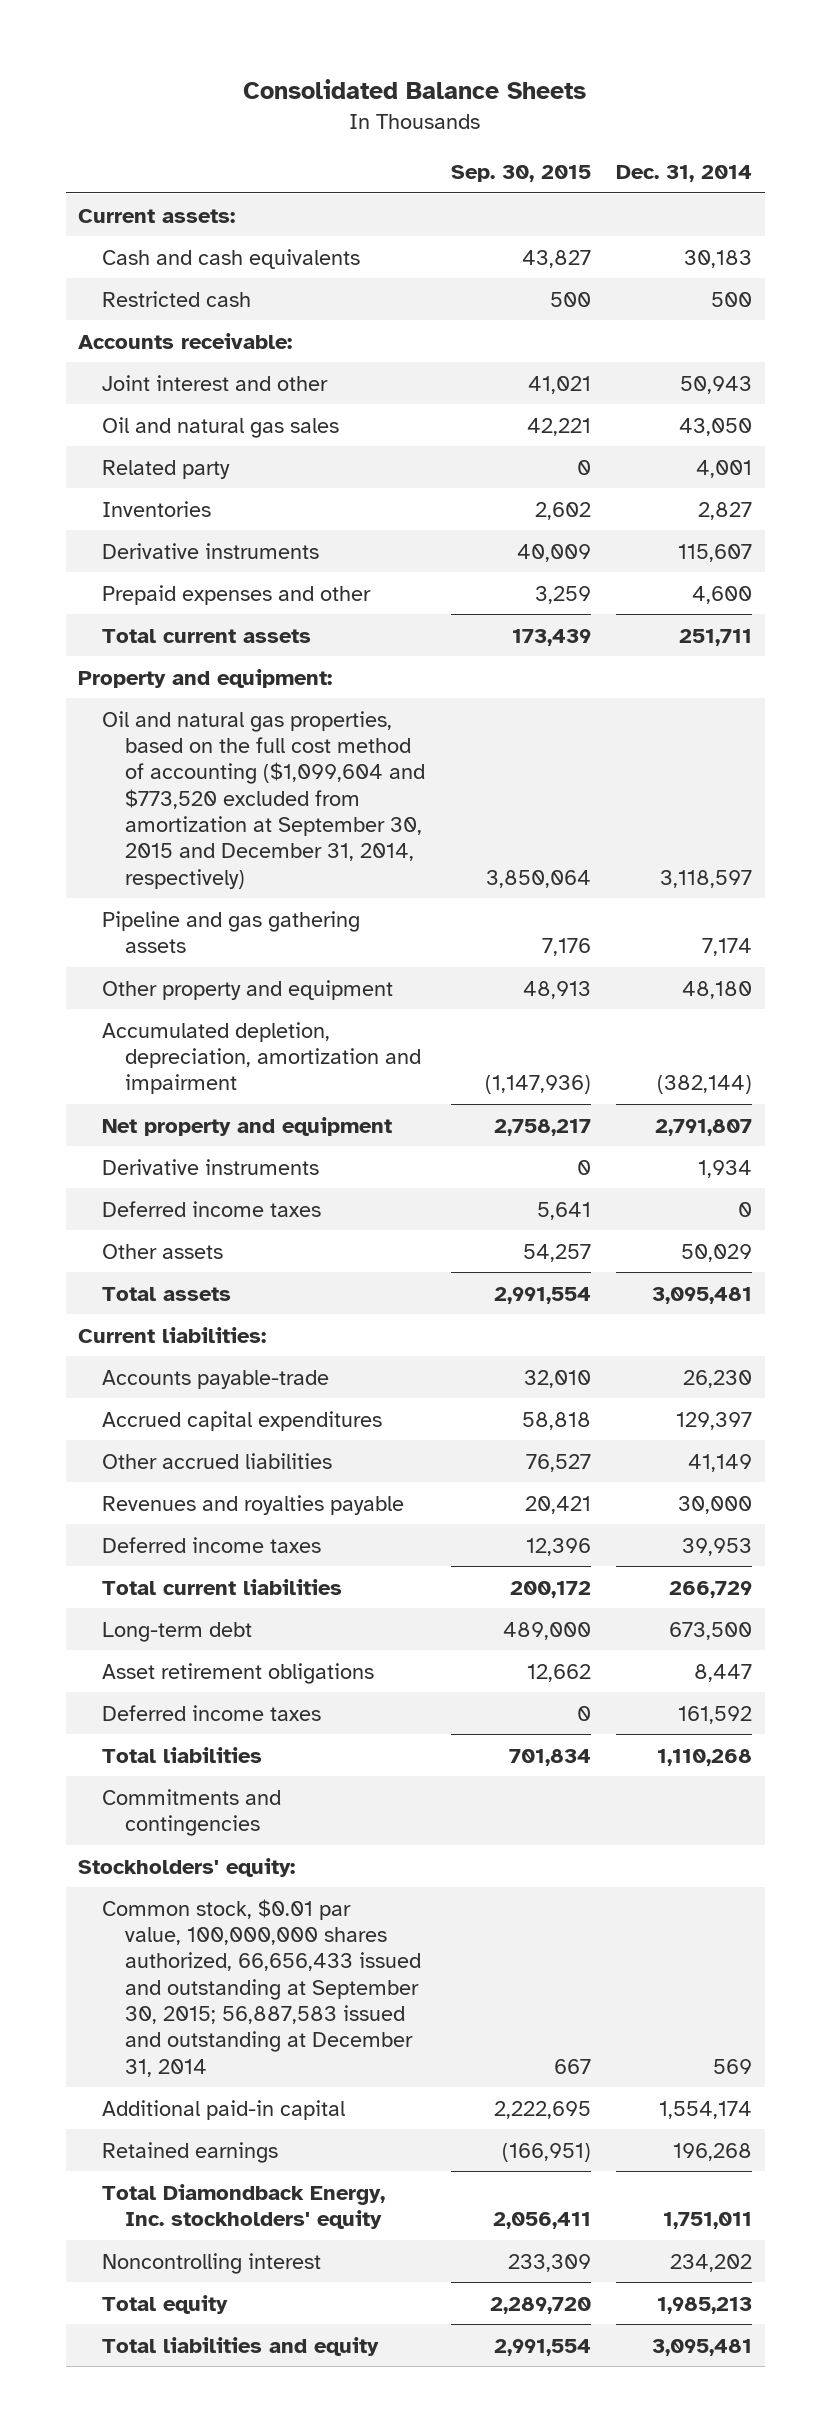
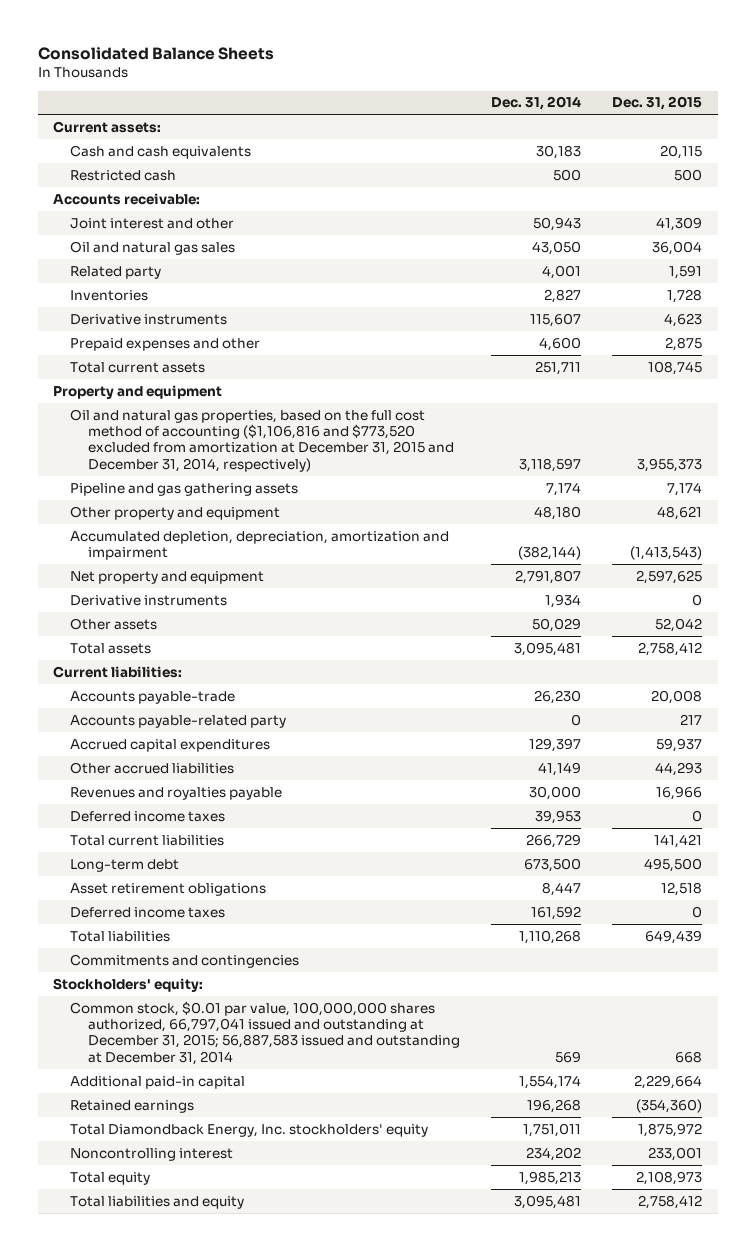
- | Sep. 30, 2015 | Dec. 31, 2014
+ | Dec. 31, 2014 | Dec. 31, 2015
- Property and equipment:
- Oil and natural gas properties, based on the full cost method of accounting ($1,099,604 and $773,520 excluded from amortization at September 30, 2015 and December 31, 2014, respectively) | 3,850,064 | 3,118,597
+ Property and equipment
+ Oil and natural gas properties, based on the full cost method of accounting ($1,106,816 and $773,520 excluded from amortization at December 31, 2015 and December 31, 2014, respectively) | 3,118,597 | 3,955,373
- Deferred income taxes | 5,641 | 0
+ Accounts payable-related party | 0 | 217
- Common stock, $0.01 par value, 100,000,000 shares authorized, 66,656,433 issued and outstanding at September 30, 2015; 56,887,583 issued and outstanding at December 31, 2014 | 667 | 569
+ Common stock, $0.01 par value, 100,000,000 shares authorized, 66,797,041 issued and outstanding at December 31, 2015; 56,887,583 issued and outstanding at December 31, 2014 | 569 | 668

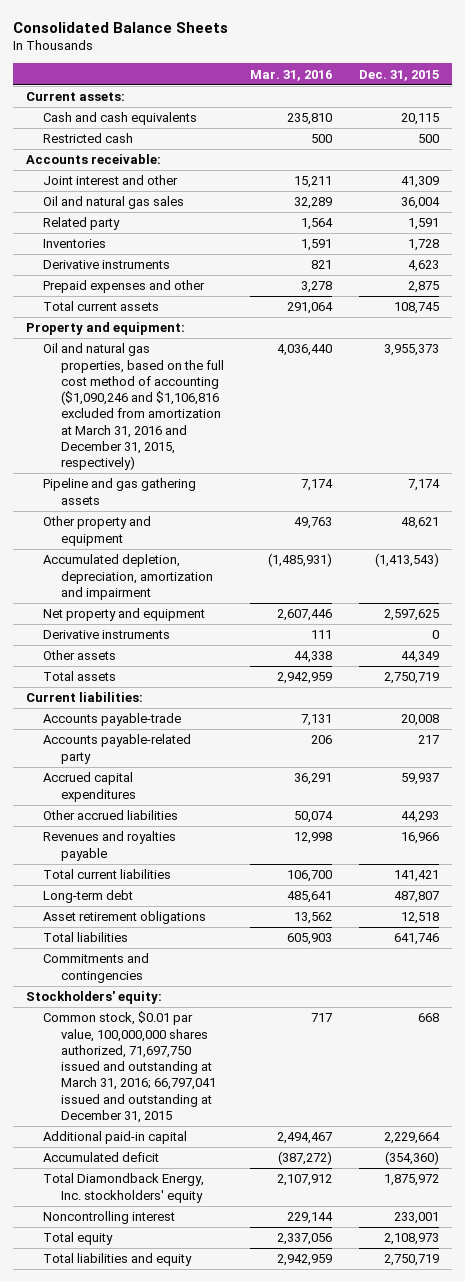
- | Dec. 31, 2014 | Dec. 31, 2015
+ | Mar. 31, 2016 | Dec. 31, 2015
- Property and equipment
- Oil and natural gas properties, based on the full cost method of accounting ($1,106,816 and $773,520 excluded from amortization at December 31, 2015 and December 31, 2014, respectively) | 3,118,597 | 3,955,373
+ Property and equipment:
+ Oil and natural gas properties, based on the full cost method of accounting ($1,090,246 and $1,106,816 excluded from amortization at March 31, 2016 and December 31, 2015, respectively) | 4,036,440 | 3,955,373
- Other assets | 50,029 | 52,042
- Total assets | 3,095,481 | 2,758,412
+ Other assets | 44,338 | 44,349
+ Total assets | 2,942,959 | 2,750,719
- Deferred income taxes | 39,953 | 0
- Long-term debt | 673,500 | 495,500
+ Long-term debt | 485,641 | 487,807
- Deferred income taxes | 161,592 | 0
- Total liabilities | 1,110,268 | 649,439
+ Total liabilities | 605,903 | 641,746
- Common stock, $0.01 par value, 100,000,000 shares authorized, 66,797,041 issued and outstanding at December 31, 2015; 56,887,583 issued and outstanding at December 31, 2014 | 569 | 668
+ Common stock, $0.01 par value, 100,000,000 shares authorized, 71,697,750 issued and outstanding at March 31, 2016; 66,797,041 issued and outstanding at December 31, 2015 | 717 | 668
- Retained earnings | 196,268 | (354,360)
+ Accumulated deficit | (387,272) | (354,360)
- Total liabilities and equity | 3,095,481 | 2,758,412
+ Total liabilities and equity | 2,942,959 | 2,750,719

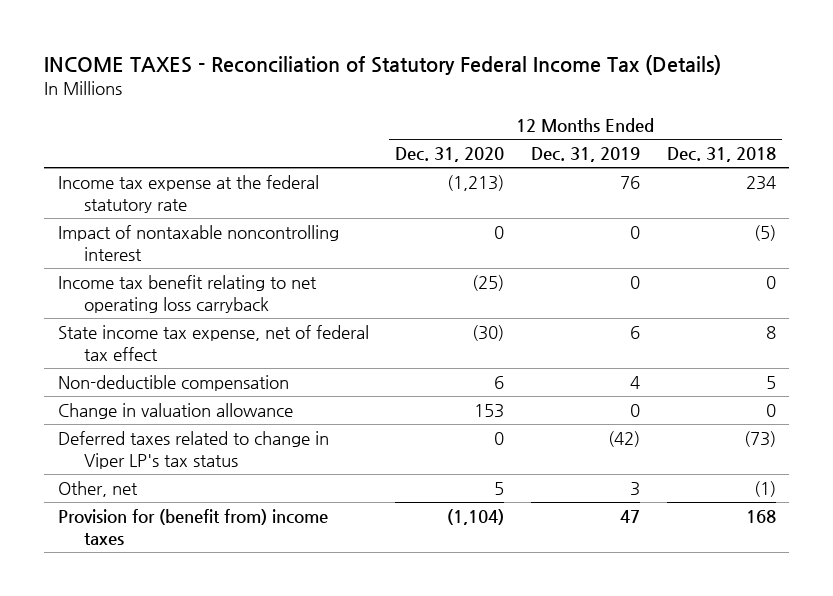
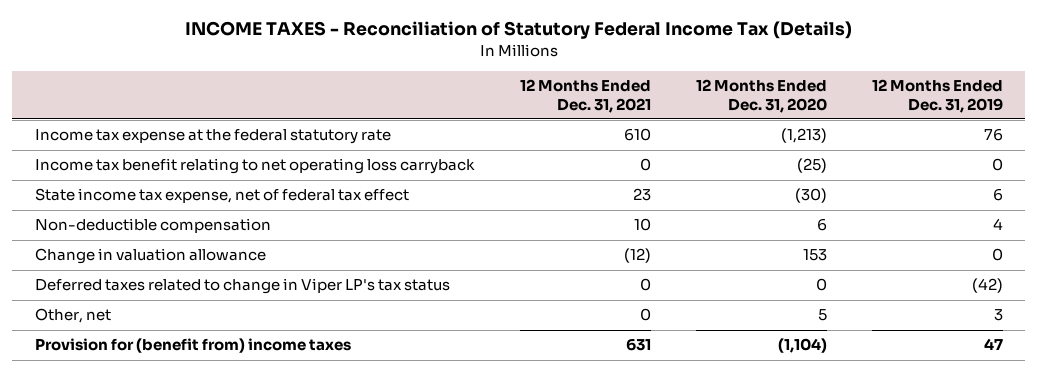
- | 12 Months Ended Dec. 31, 2020 | 12 Months Ended Dec. 31, 2019 | 12 Months Ended Dec. 31, 2018
+ | 12 Months Ended Dec. 31, 2021 | 12 Months Ended Dec. 31, 2020 | 12 Months Ended Dec. 31, 2019
- Impact of nontaxable noncontrolling interest | 0 | 0 | (5)

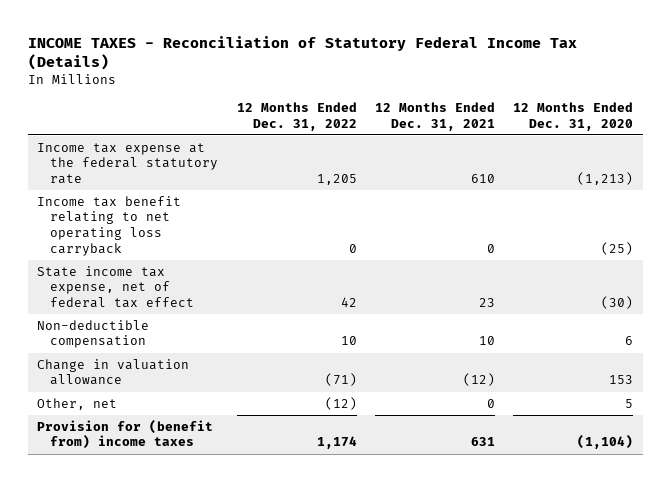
- | 12 Months Ended Dec. 31, 2021 | 12 Months Ended Dec. 31, 2020 | 12 Months Ended Dec. 31, 2019
+ | 12 Months Ended Dec. 31, 2022 | 12 Months Ended Dec. 31, 2021 | 12 Months Ended Dec. 31, 2020
- Deferred taxes related to change in Viper LP's tax status | 0 | 0 | (42)

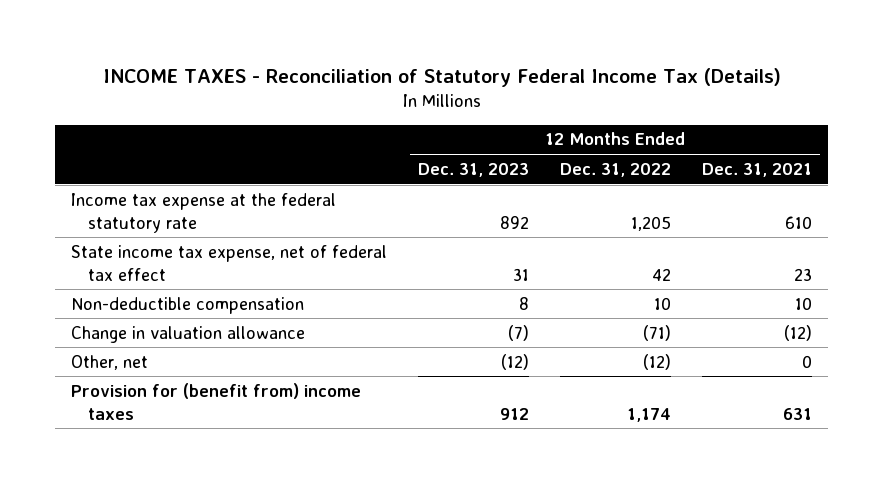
- | 12 Months Ended Dec. 31, 2022 | 12 Months Ended Dec. 31, 2021 | 12 Months Ended Dec. 31, 2020
+ | 12 Months Ended Dec. 31, 2023 | 12 Months Ended Dec. 31, 2022 | 12 Months Ended Dec. 31, 2021
- Income tax benefit relating to net operating loss carryback | 0 | 0 | (25)

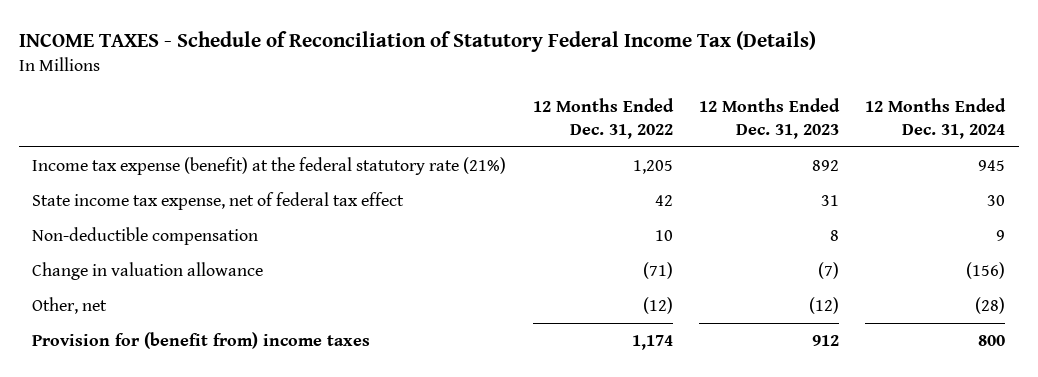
- INCOME TAXES - Reconciliation of Statutory Federal Income Tax (Details)
+ INCOME TAXES - Schedule of Reconciliation of Statutory Federal Income Tax (Details)
- | 12 Months Ended Dec. 31, 2023 | 12 Months Ended Dec. 31, 2022 | 12 Months Ended Dec. 31, 2021
+ | 12 Months Ended Dec. 31, 2022 | 12 Months Ended Dec. 31, 2023 | 12 Months Ended Dec. 31, 2024
- Income tax expense at the federal statutory rate | 892 | 1,205 | 610
+ Income tax expense (benefit) at the federal statutory rate (21%) | 1,205 | 892 | 945

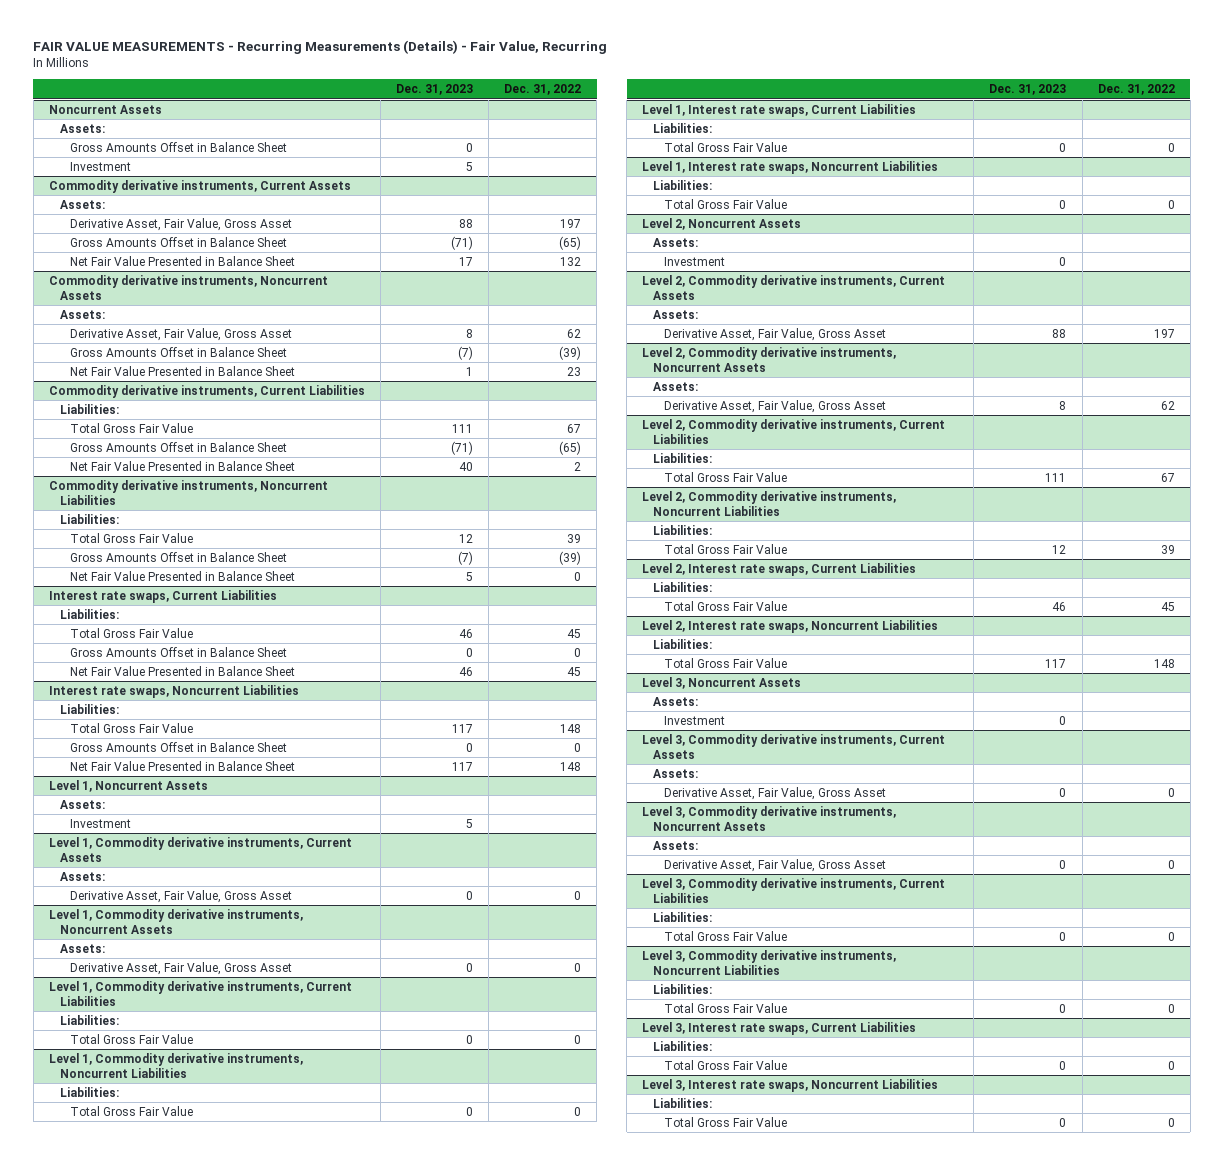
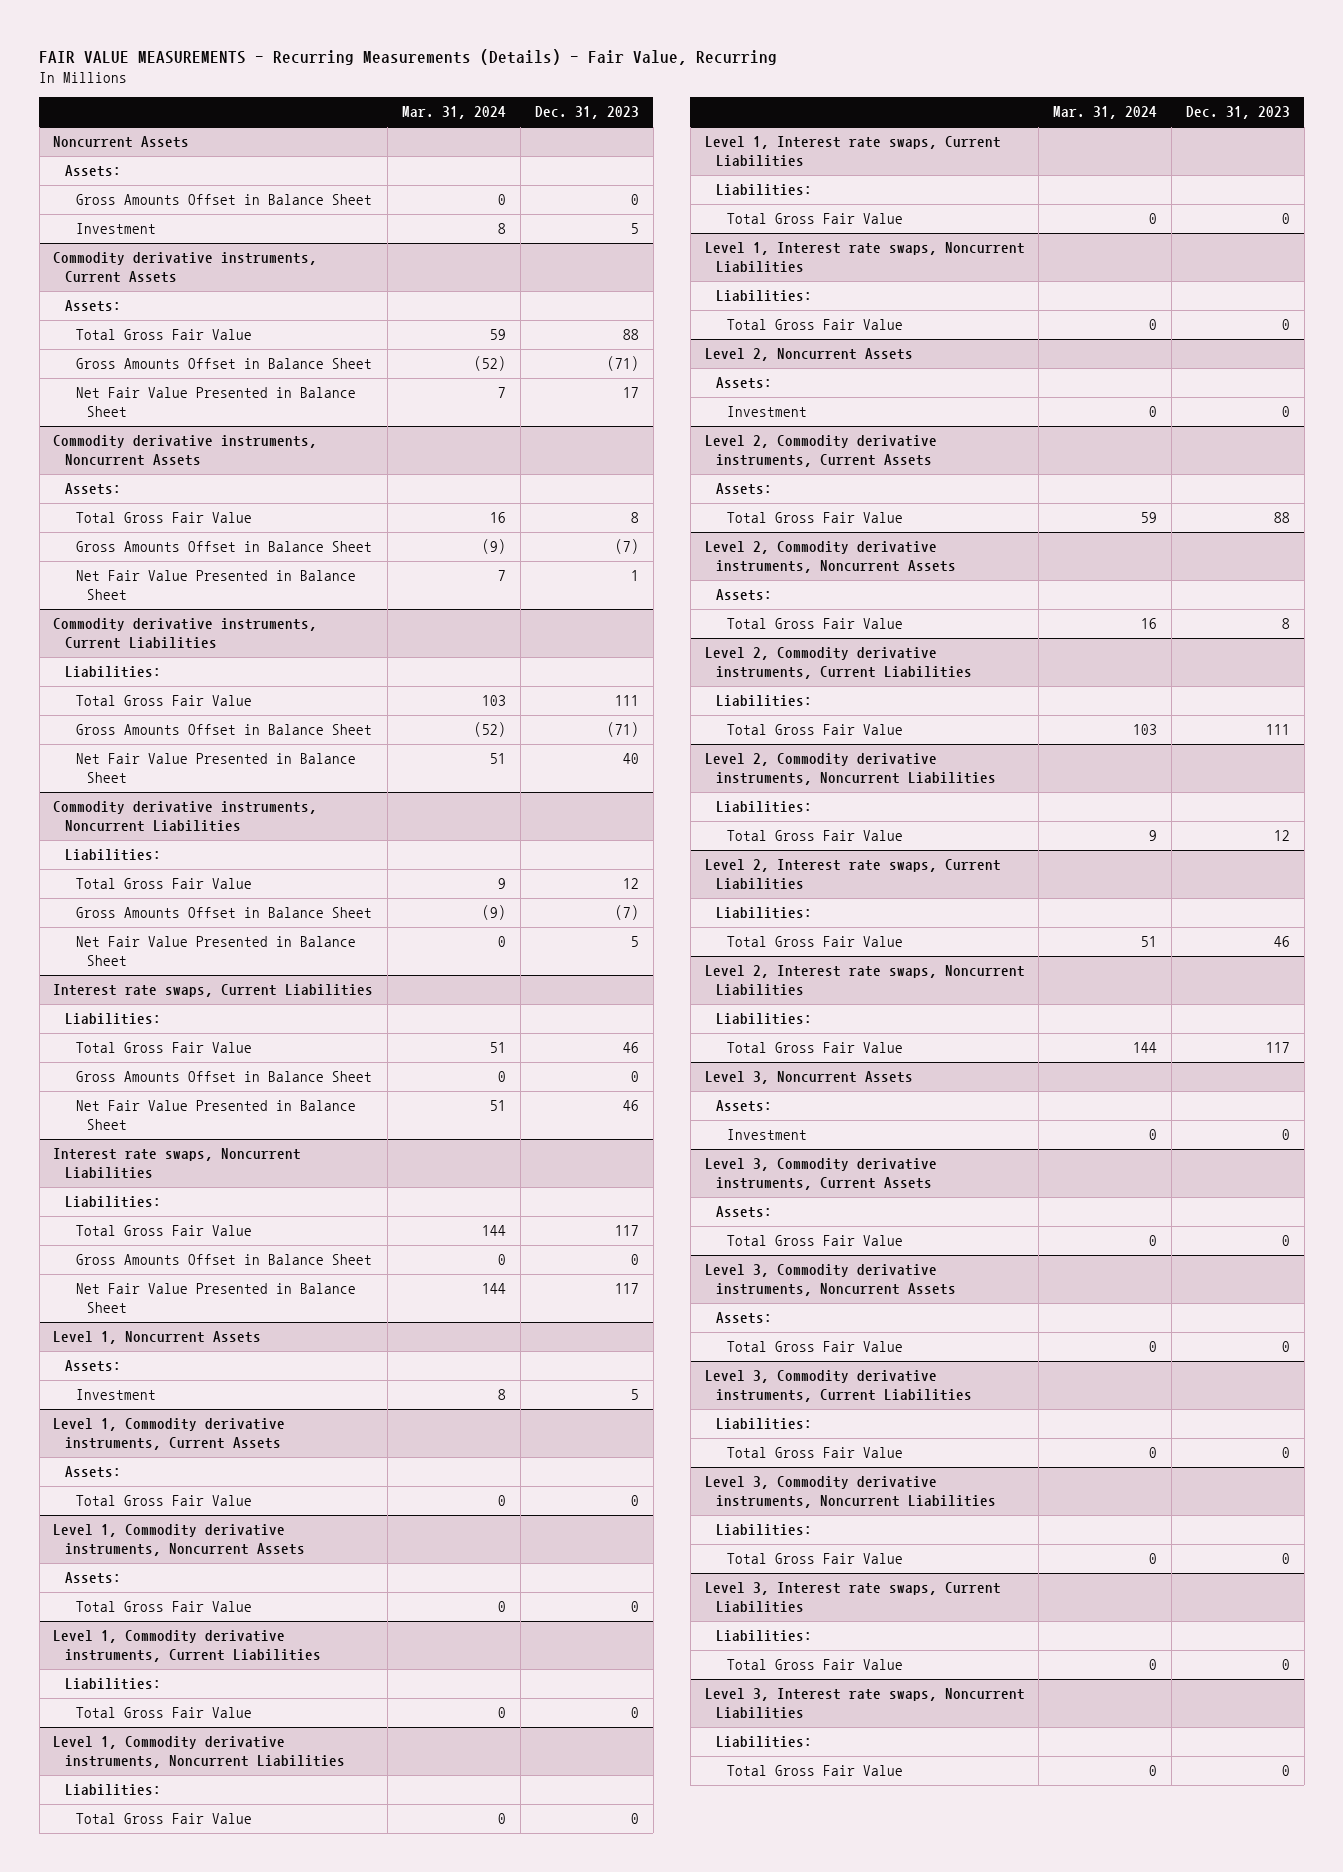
- | Dec. 31, 2023 | Dec. 31, 2022
+ | Mar. 31, 2024 | Dec. 31, 2023
@ Commodity derivative instruments, Current Assets
- Derivative Asset, Fair Value, Gross Asset | 88 | 197
+ Total Gross Fair Value | 59 | 88
@ Commodity derivative instruments, Noncurrent Assets
- Derivative Asset, Fair Value, Gross Asset | 8 | 62
+ Total Gross Fair Value | 16 | 8
@ Level 1, Commodity derivative instruments, Current Assets
- Derivative Asset, Fair Value, Gross Asset | 0 | 0
+ Total Gross Fair Value | 0 | 0
@ Level 1, Commodity derivative instruments, Noncurrent Assets
- Derivative Asset, Fair Value, Gross Asset | 0 | 0
+ Total Gross Fair Value | 0 | 0
@ Level 2, Commodity derivative instruments, Current Assets
- Derivative Asset, Fair Value, Gross Asset | 88 | 197
+ Total Gross Fair Value | 59 | 88
@ Level 2, Commodity derivative instruments, Noncurrent Assets
- Derivative Asset, Fair Value, Gross Asset | 8 | 62
+ Total Gross Fair Value | 16 | 8
@ Level 3, Commodity derivative instruments, Current Assets
- Derivative Asset, Fair Value, Gross Asset | 0 | 0
+ Total Gross Fair Value | 0 | 0
@ Level 3, Commodity derivative instruments, Noncurrent Assets
- Derivative Asset, Fair Value, Gross Asset | 0 | 0
+ Total Gross Fair Value | 0 | 0

